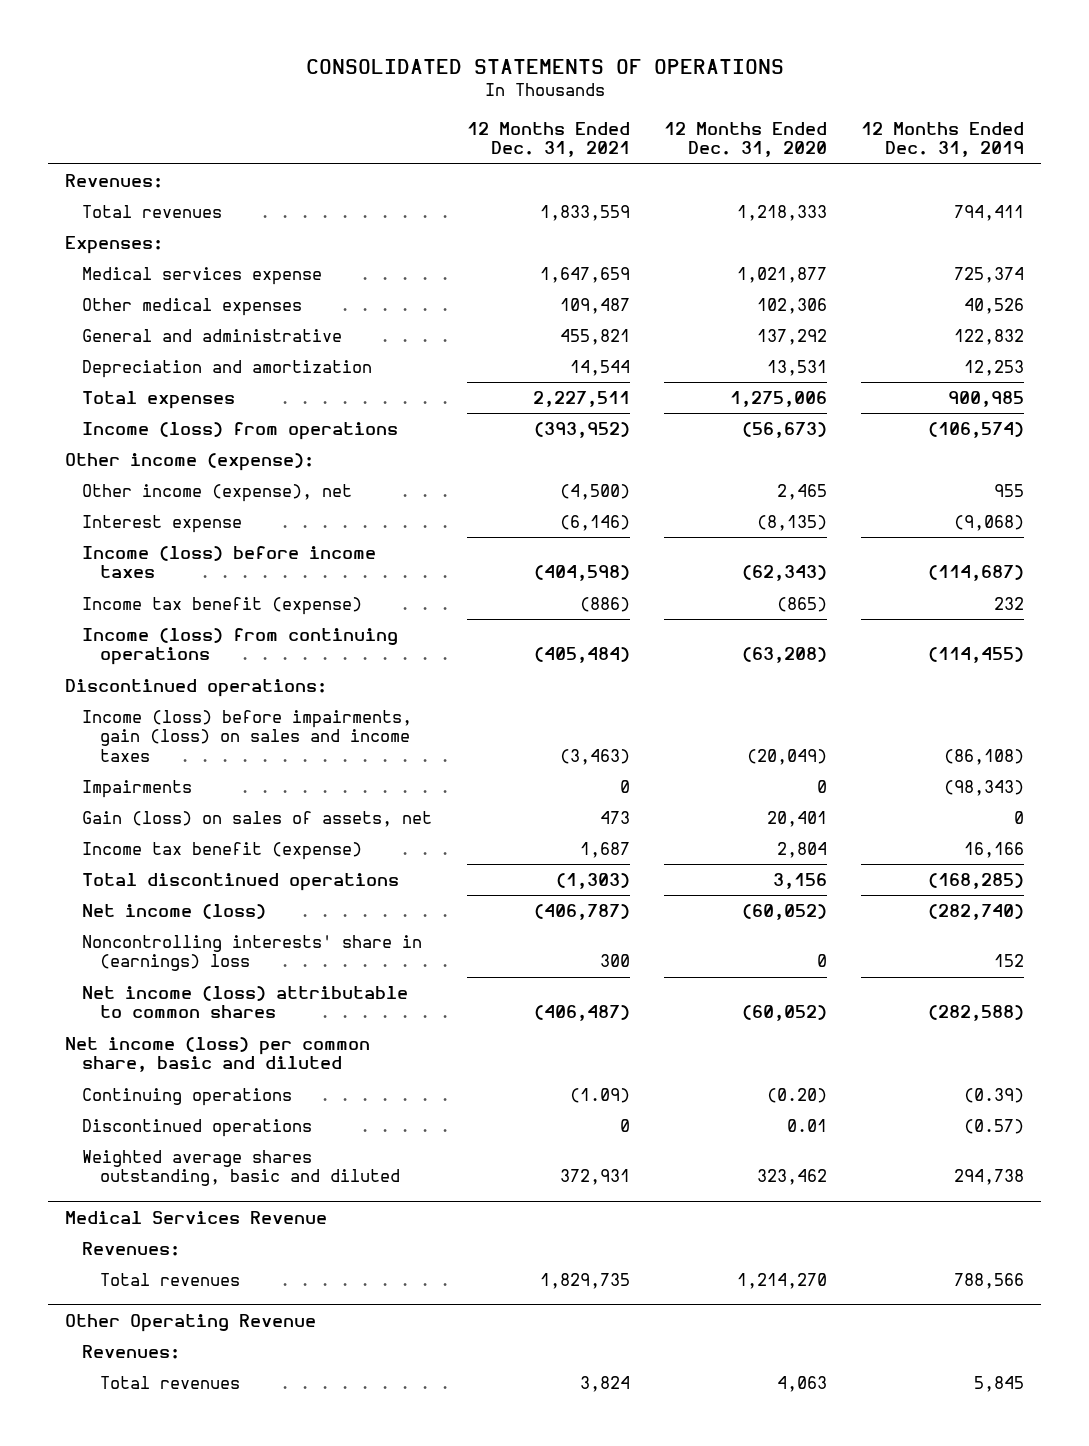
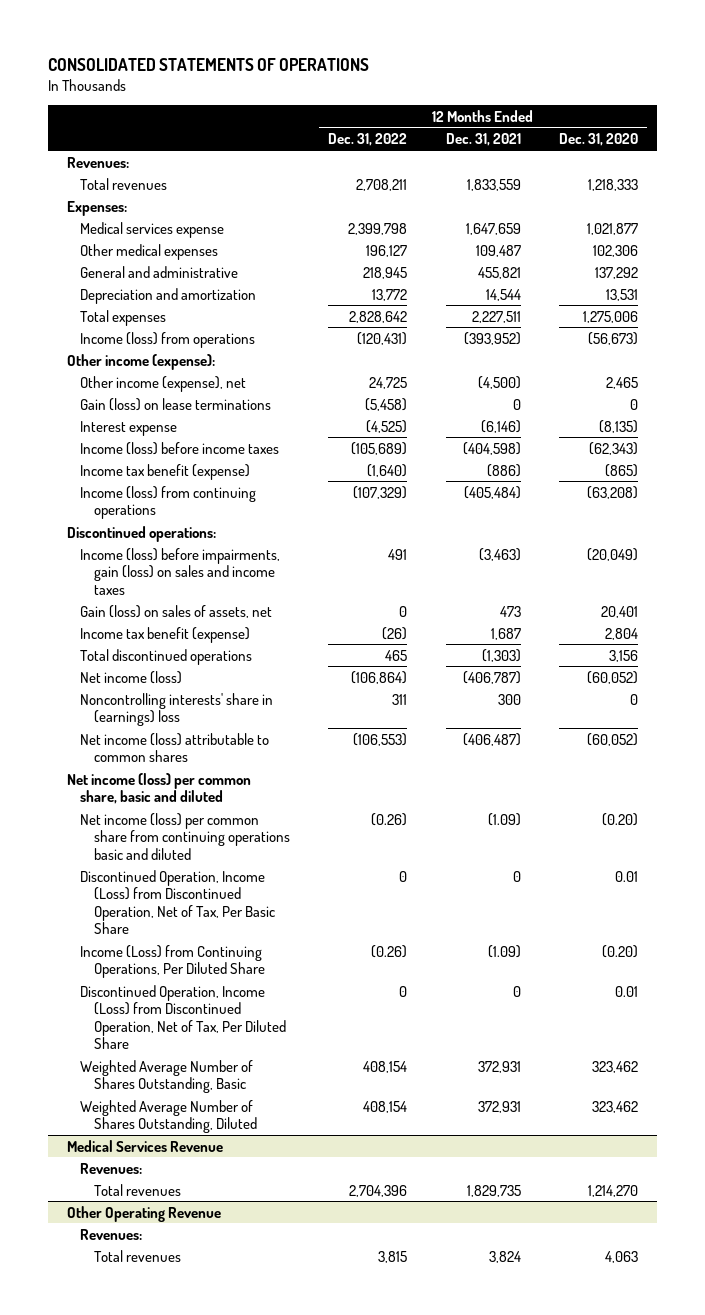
- | 12 Months Ended Dec. 31, 2021 | 12 Months Ended Dec. 31, 2020 | 12 Months Ended Dec. 31, 2019
+ | 12 Months Ended Dec. 31, 2022 | 12 Months Ended Dec. 31, 2021 | 12 Months Ended Dec. 31, 2020
+ Gain (loss) on lease terminations | (5,458) | 0 | 0
- Impairments | 0 | 0 | (98,343)
- Continuing operations | (1.09) | (0.20) | (0.39)
- Discontinued operations | 0 | 0.01 | (0.57)
- Weighted average shares outstanding, basic and diluted | 372,931 | 323,462 | 294,738
+ Net income (loss) per common share from continuing operations basic and diluted | (0.26) | (1.09) | (0.20)
+ Discontinued Operation, Income (Loss) from Discontinued Operation, Net of Tax, Per Basic Share | 0 | 0 | 0.01
+ Income (Loss) from Continuing Operations, Per Diluted Share | (0.26) | (1.09) | (0.20)
+ Discontinued Operation, Income (Loss) from Discontinued Operation, Net of Tax, Per Diluted Share | 0 | 0 | 0.01
+ Weighted Average Number of Shares Outstanding, Basic | 408,154 | 372,931 | 323,462
+ Weighted Average Number of Shares Outstanding, Diluted | 408,154 | 372,931 | 323,462

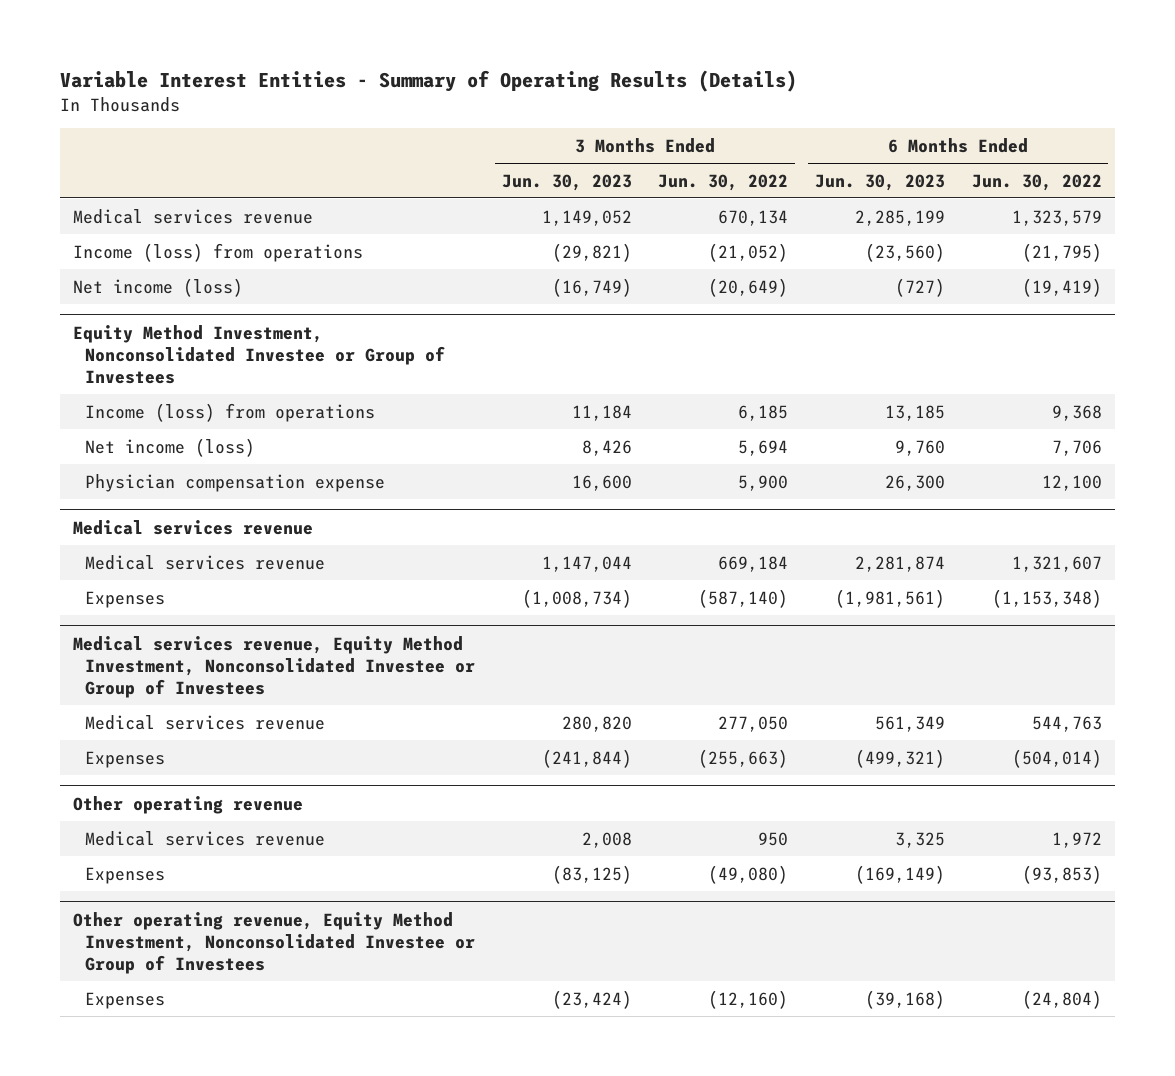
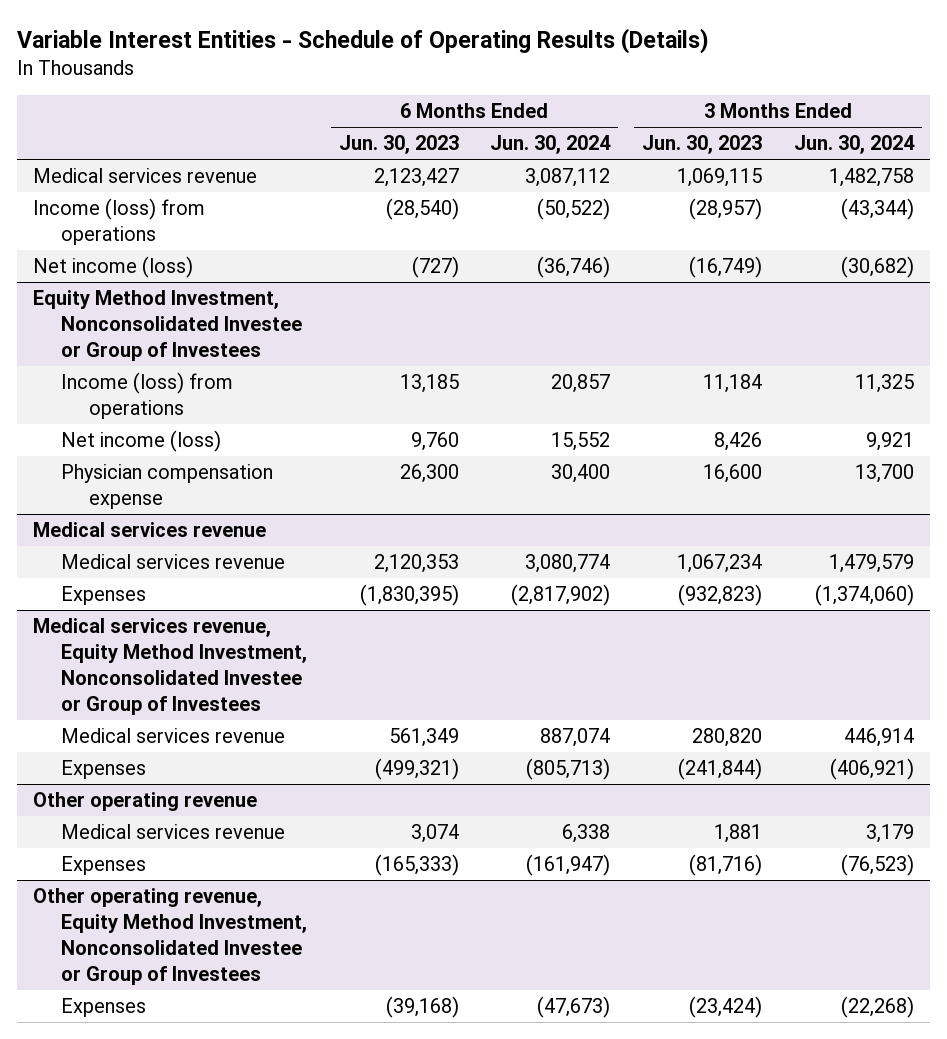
- Variable Interest Entities - Summary of Operating Results (Details)
+ Variable Interest Entities - Schedule of Operating Results (Details)
- | 3 Months Ended Jun. 30, 2023 | 3 Months Ended Jun. 30, 2022 | 6 Months Ended Jun. 30, 2023 | 6 Months Ended Jun. 30, 2022
+ | 6 Months Ended Jun. 30, 2023 | 6 Months Ended Jun. 30, 2024 | 3 Months Ended Jun. 30, 2023 | 3 Months Ended Jun. 30, 2024
- Medical services revenue | 1,149,052 | 670,134 | 2,285,199 | 1,323,579
- Income (loss) from operations | (29,821) | (21,052) | (23,560) | (21,795)
+ Medical services revenue | 2,123,427 | 3,087,112 | 1,069,115 | 1,482,758
+ Income (loss) from operations | (28,540) | (50,522) | (28,957) | (43,344)
@ Medical services revenue
- Medical services revenue | 1,147,044 | 669,184 | 2,281,874 | 1,321,607
- Expenses | (1,008,734) | (587,140) | (1,981,561) | (1,153,348)
+ Medical services revenue | 2,120,353 | 3,080,774 | 1,067,234 | 1,479,579
+ Expenses | (1,830,395) | (2,817,902) | (932,823) | (1,374,060)
@ Other operating revenue
- Medical services revenue | 2,008 | 950 | 3,325 | 1,972
- Expenses | (83,125) | (49,080) | (169,149) | (93,853)
+ Medical services revenue | 3,074 | 6,338 | 1,881 | 3,179
+ Expenses | (165,333) | (161,947) | (81,716) | (76,523)

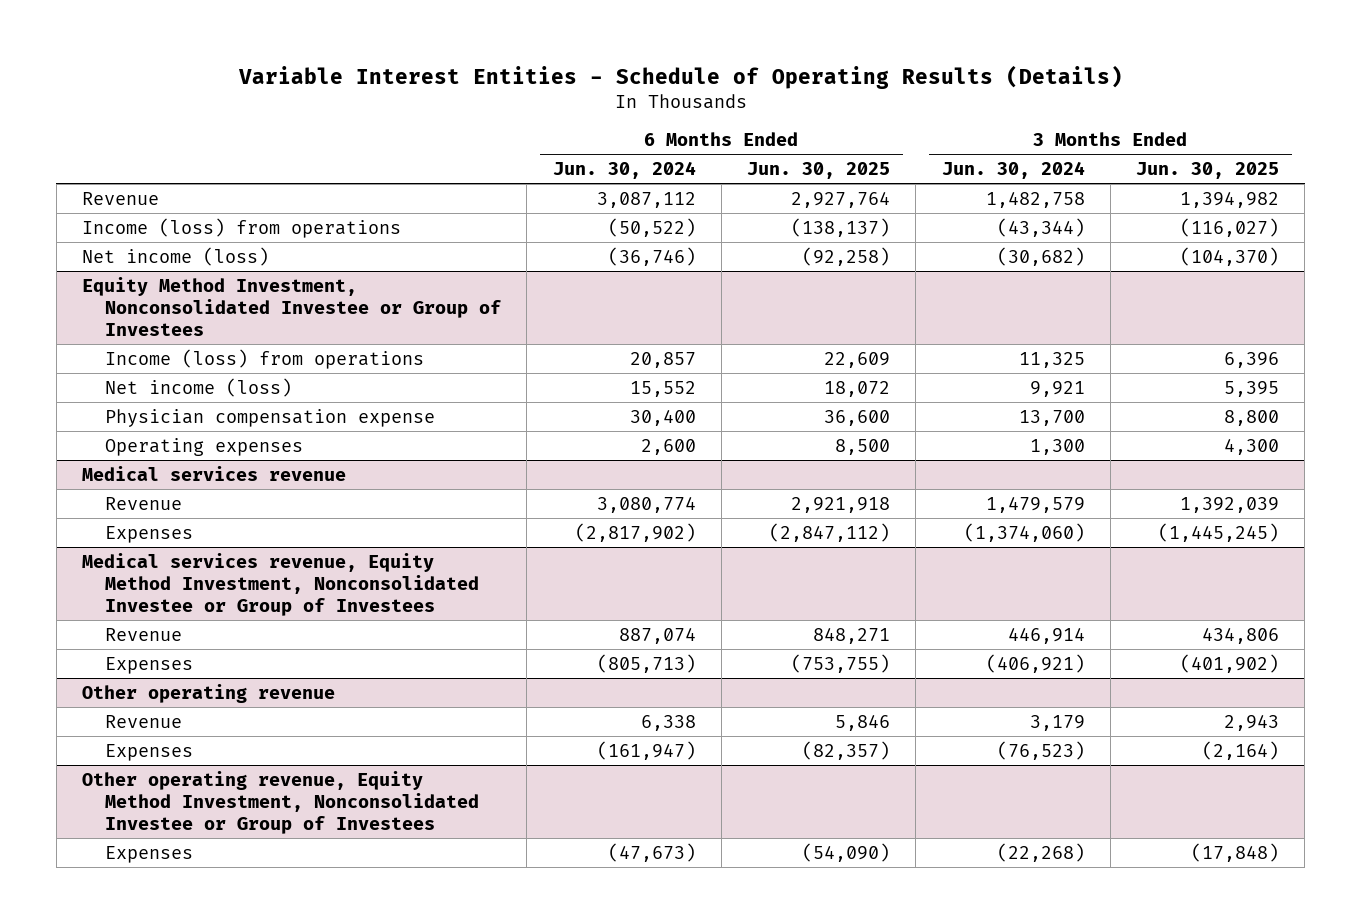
- | 6 Months Ended Jun. 30, 2023 | 6 Months Ended Jun. 30, 2024 | 3 Months Ended Jun. 30, 2023 | 3 Months Ended Jun. 30, 2024
+ | 6 Months Ended Jun. 30, 2024 | 6 Months Ended Jun. 30, 2025 | 3 Months Ended Jun. 30, 2024 | 3 Months Ended Jun. 30, 2025
- Medical services revenue | 2,123,427 | 3,087,112 | 1,069,115 | 1,482,758
+ Revenue | 3,087,112 | 2,927,764 | 1,482,758 | 1,394,982
@ Equity Method Investment, Nonconsolidated Investee or Group of Investees
+ Operating expenses | 2,600 | 8,500 | 1,300 | 4,300
@ Medical services revenue
- Medical services revenue | 2,120,353 | 3,080,774 | 1,067,234 | 1,479,579
+ Revenue | 3,080,774 | 2,921,918 | 1,479,579 | 1,392,039
@ Medical services revenue, Equity Method Investment, Nonconsolidated Investee or Group of Investees
- Medical services revenue | 561,349 | 887,074 | 280,820 | 446,914
+ Revenue | 887,074 | 848,271 | 446,914 | 434,806
@ Other operating revenue
- Medical services revenue | 3,074 | 6,338 | 1,881 | 3,179
+ Revenue | 6,338 | 5,846 | 3,179 | 2,943

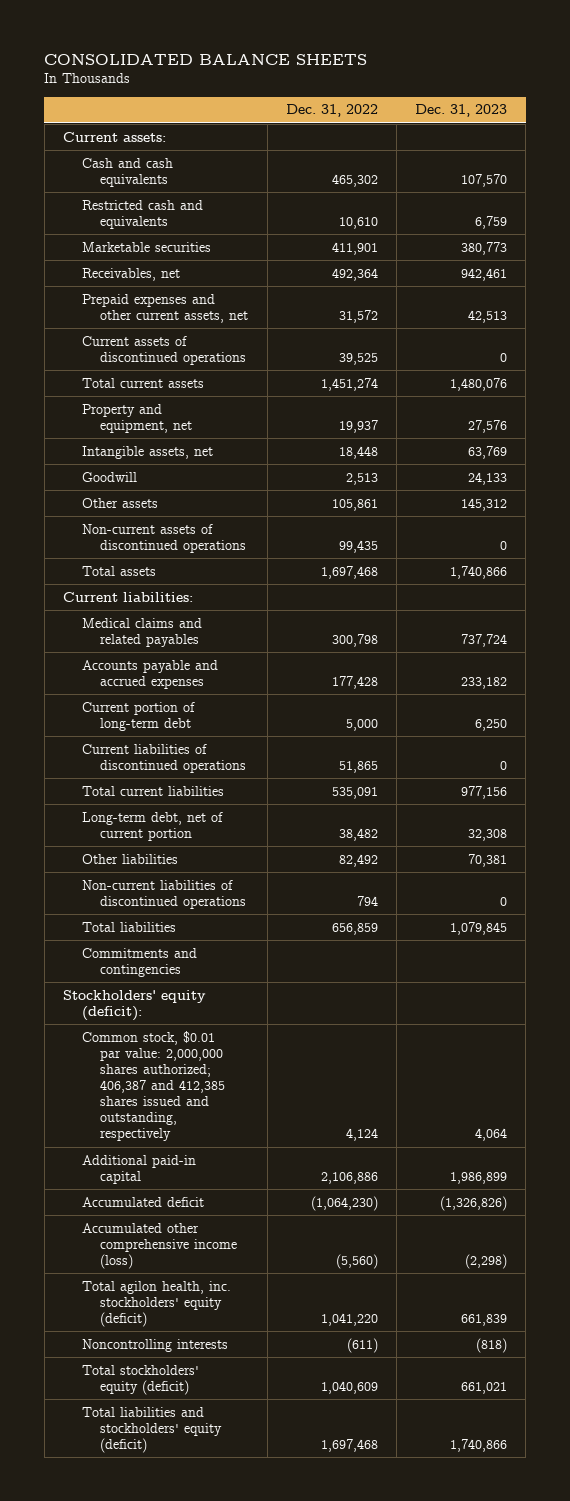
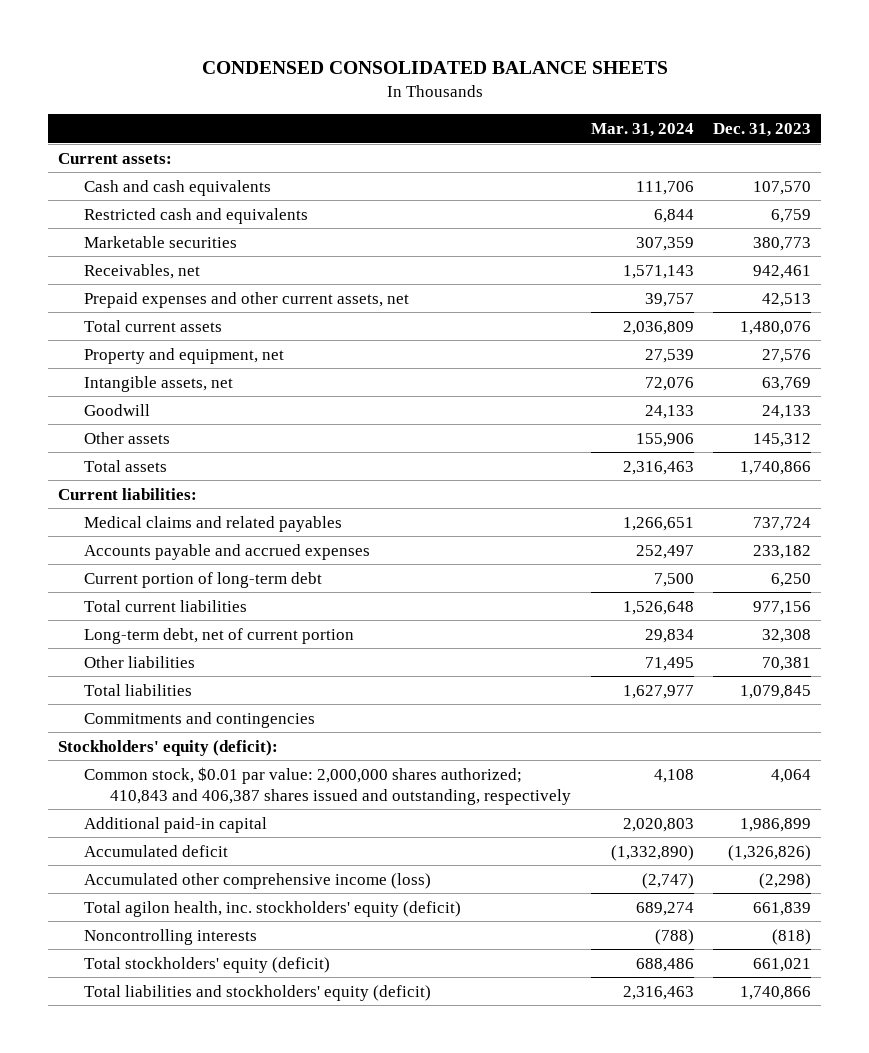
- CONSOLIDATED BALANCE SHEETS
+ CONDENSED CONSOLIDATED BALANCE SHEETS
- | Dec. 31, 2022 | Dec. 31, 2023
+ | Mar. 31, 2024 | Dec. 31, 2023
- Current assets of discontinued operations | 39,525 | 0
- Non-current assets of discontinued operations | 99,435 | 0
- Current liabilities of discontinued operations | 51,865 | 0
- Non-current liabilities of discontinued operations | 794 | 0
- Common stock, $0.01 par value: 2,000,000 shares authorized; 406,387 and 412,385 shares issued and outstanding, respectively | 4,124 | 4,064
+ Common stock, $0.01 par value: 2,000,000 shares authorized; 410,843 and 406,387 shares issued and outstanding, respectively | 4,108 | 4,064

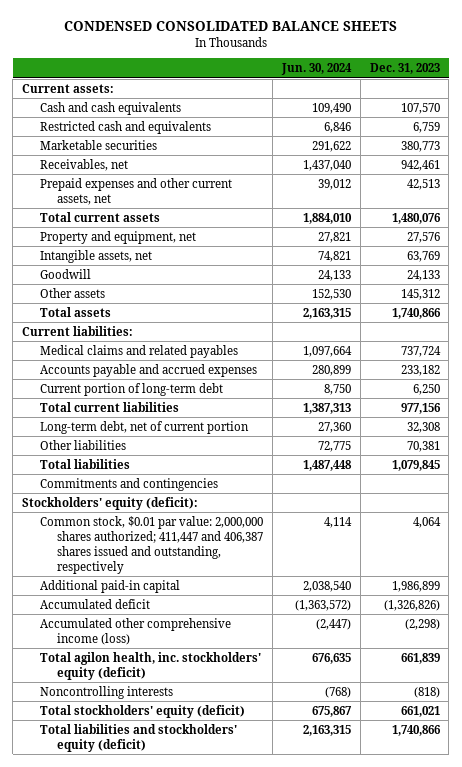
- | Mar. 31, 2024 | Dec. 31, 2023
+ | Jun. 30, 2024 | Dec. 31, 2023
- Common stock, $0.01 par value: 2,000,000 shares authorized; 410,843 and 406,387 shares issued and outstanding, respectively | 4,108 | 4,064
+ Common stock, $0.01 par value: 2,000,000 shares authorized; 411,447 and 406,387 shares issued and outstanding, respectively | 4,114 | 4,064

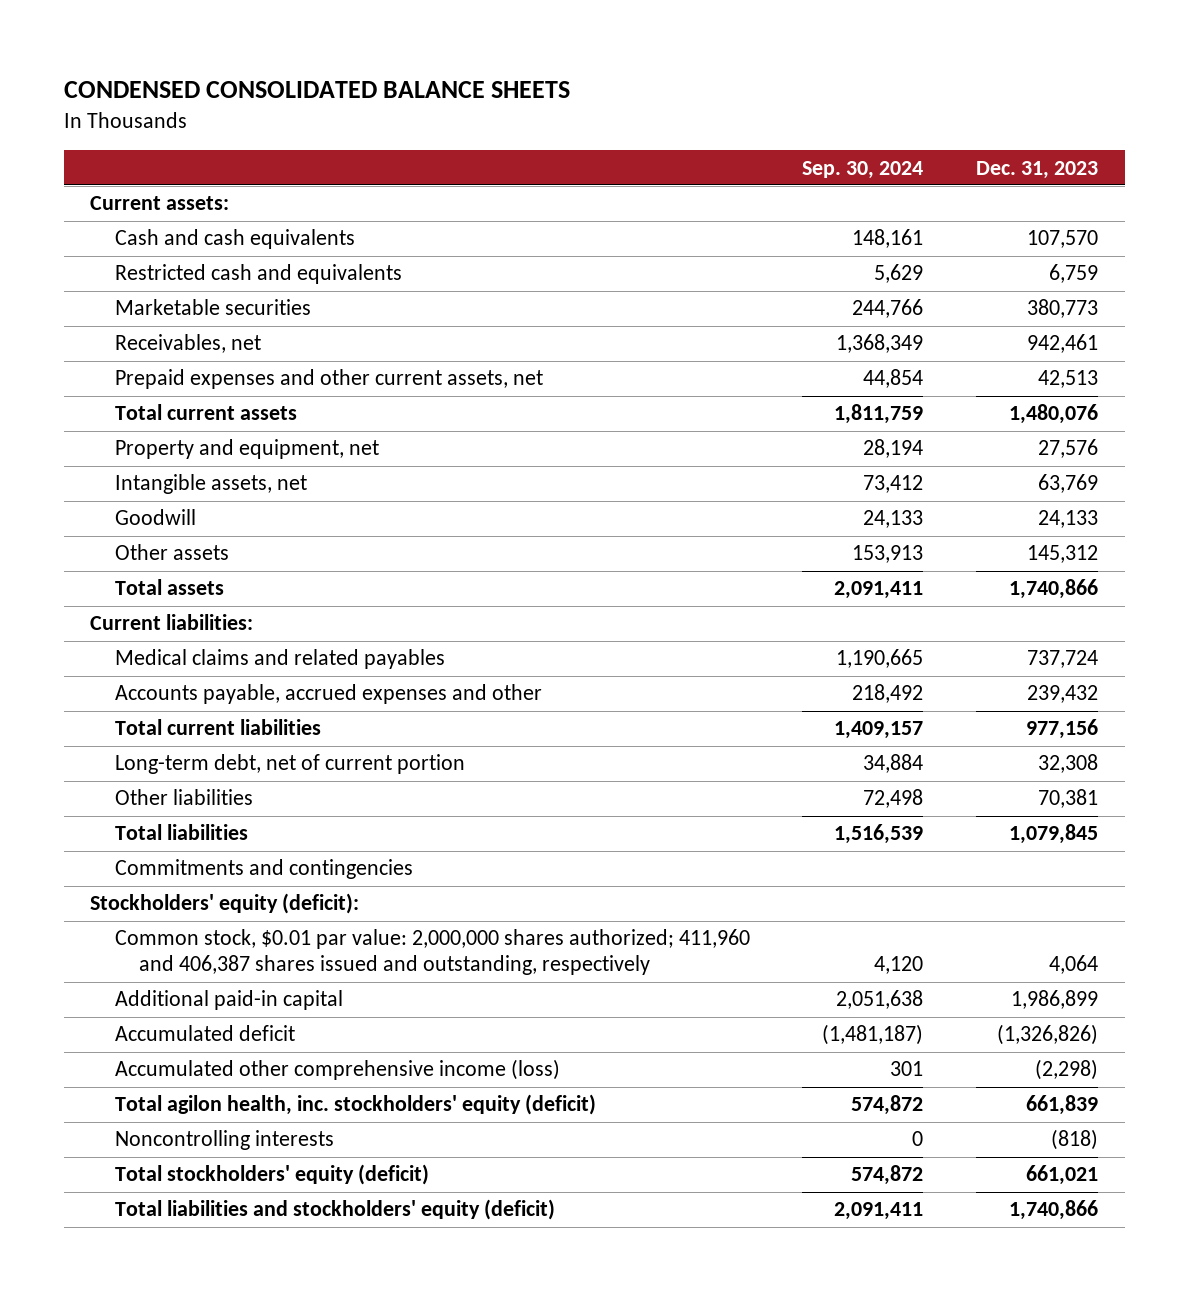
- | Jun. 30, 2024 | Dec. 31, 2023
+ | Sep. 30, 2024 | Dec. 31, 2023
- Accounts payable and accrued expenses | 280,899 | 233,182
- Current portion of long-term debt | 8,750 | 6,250
+ Accounts payable, accrued expenses and other | 218,492 | 239,432
- Common stock, $0.01 par value: 2,000,000 shares authorized; 411,447 and 406,387 shares issued and outstanding, respectively | 4,114 | 4,064
+ Common stock, $0.01 par value: 2,000,000 shares authorized; 411,960 and 406,387 shares issued and outstanding, respectively | 4,120 | 4,064

